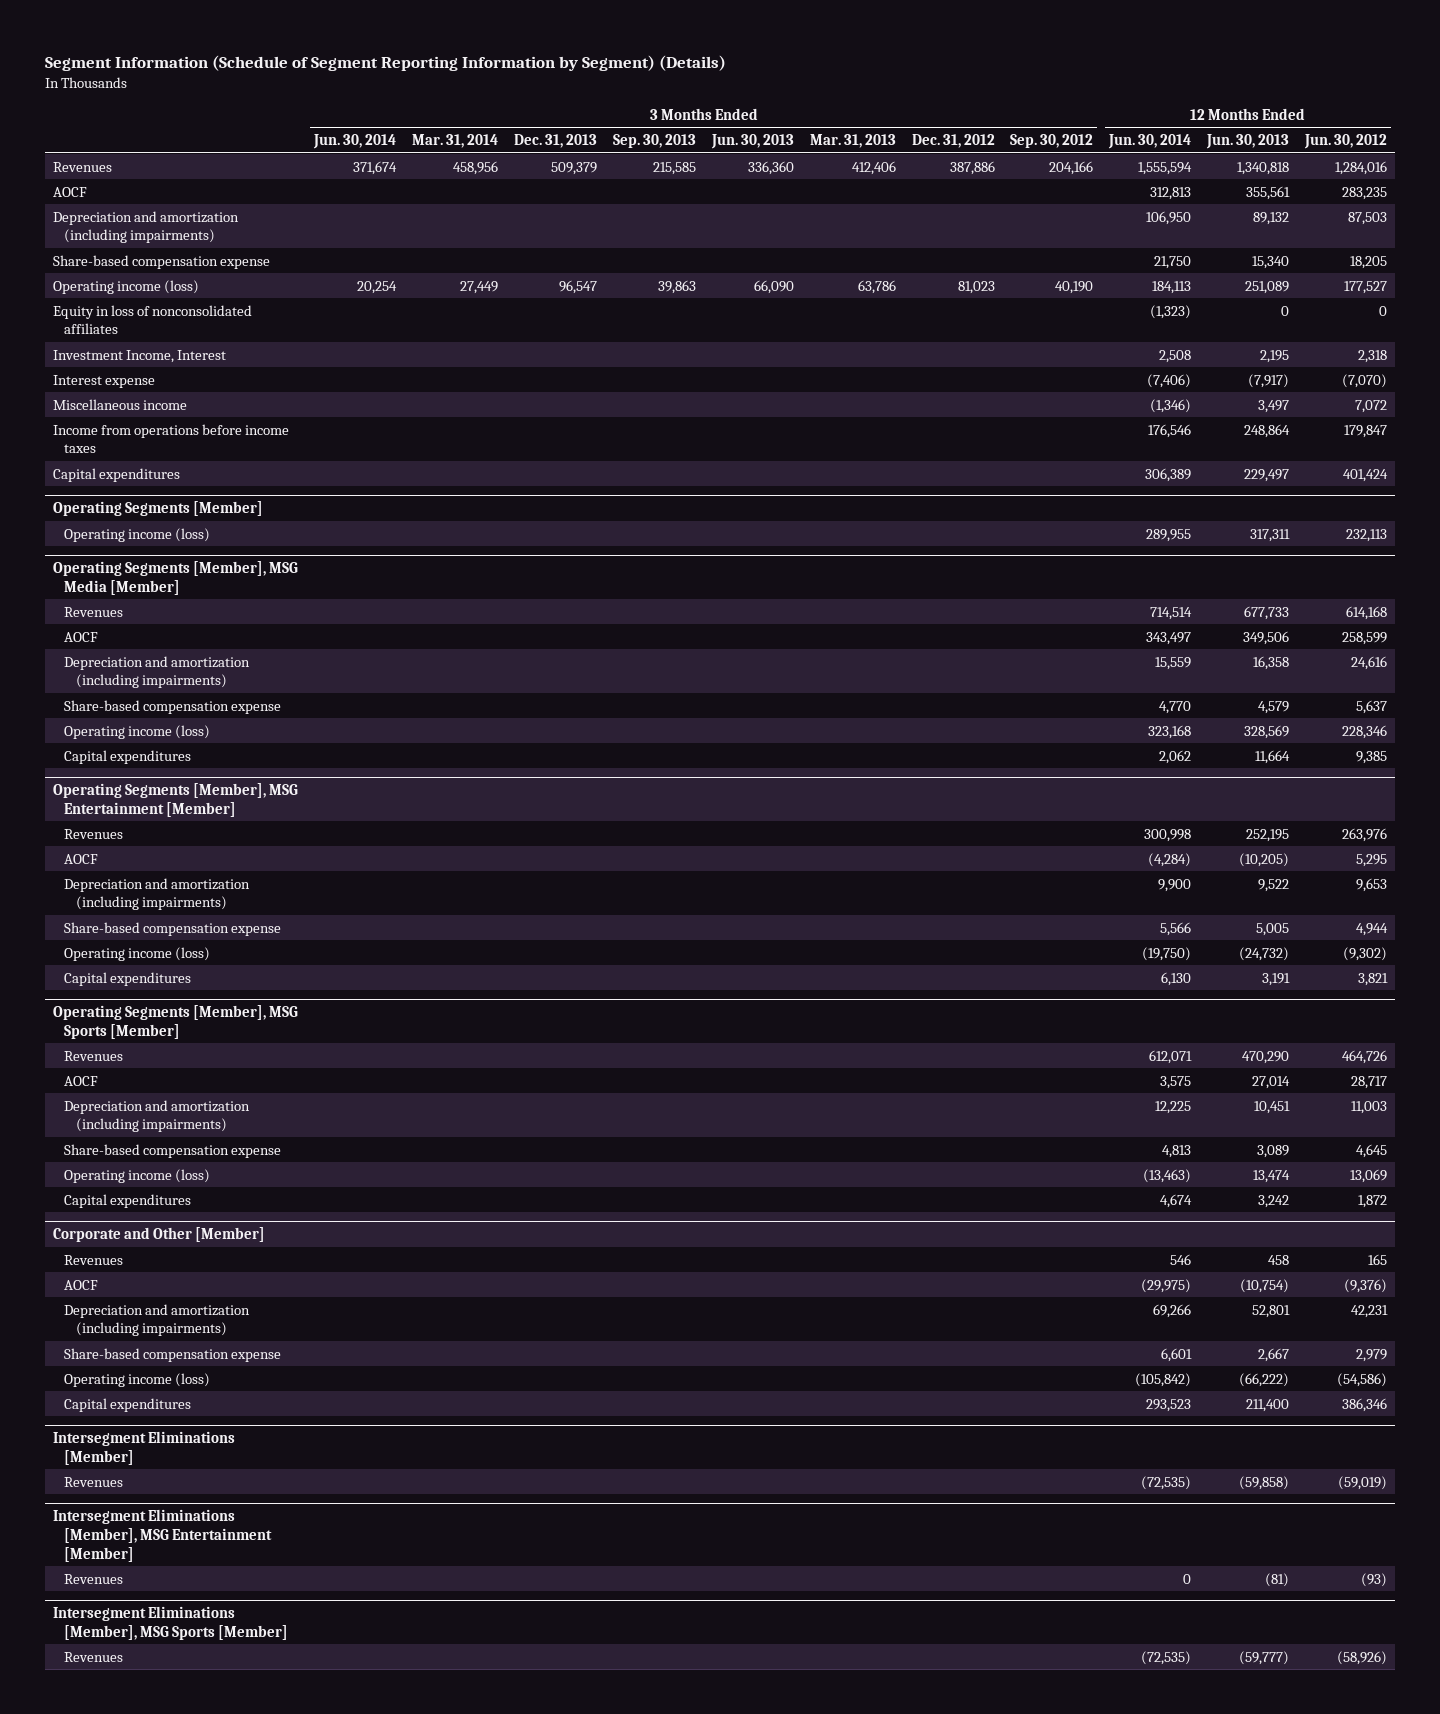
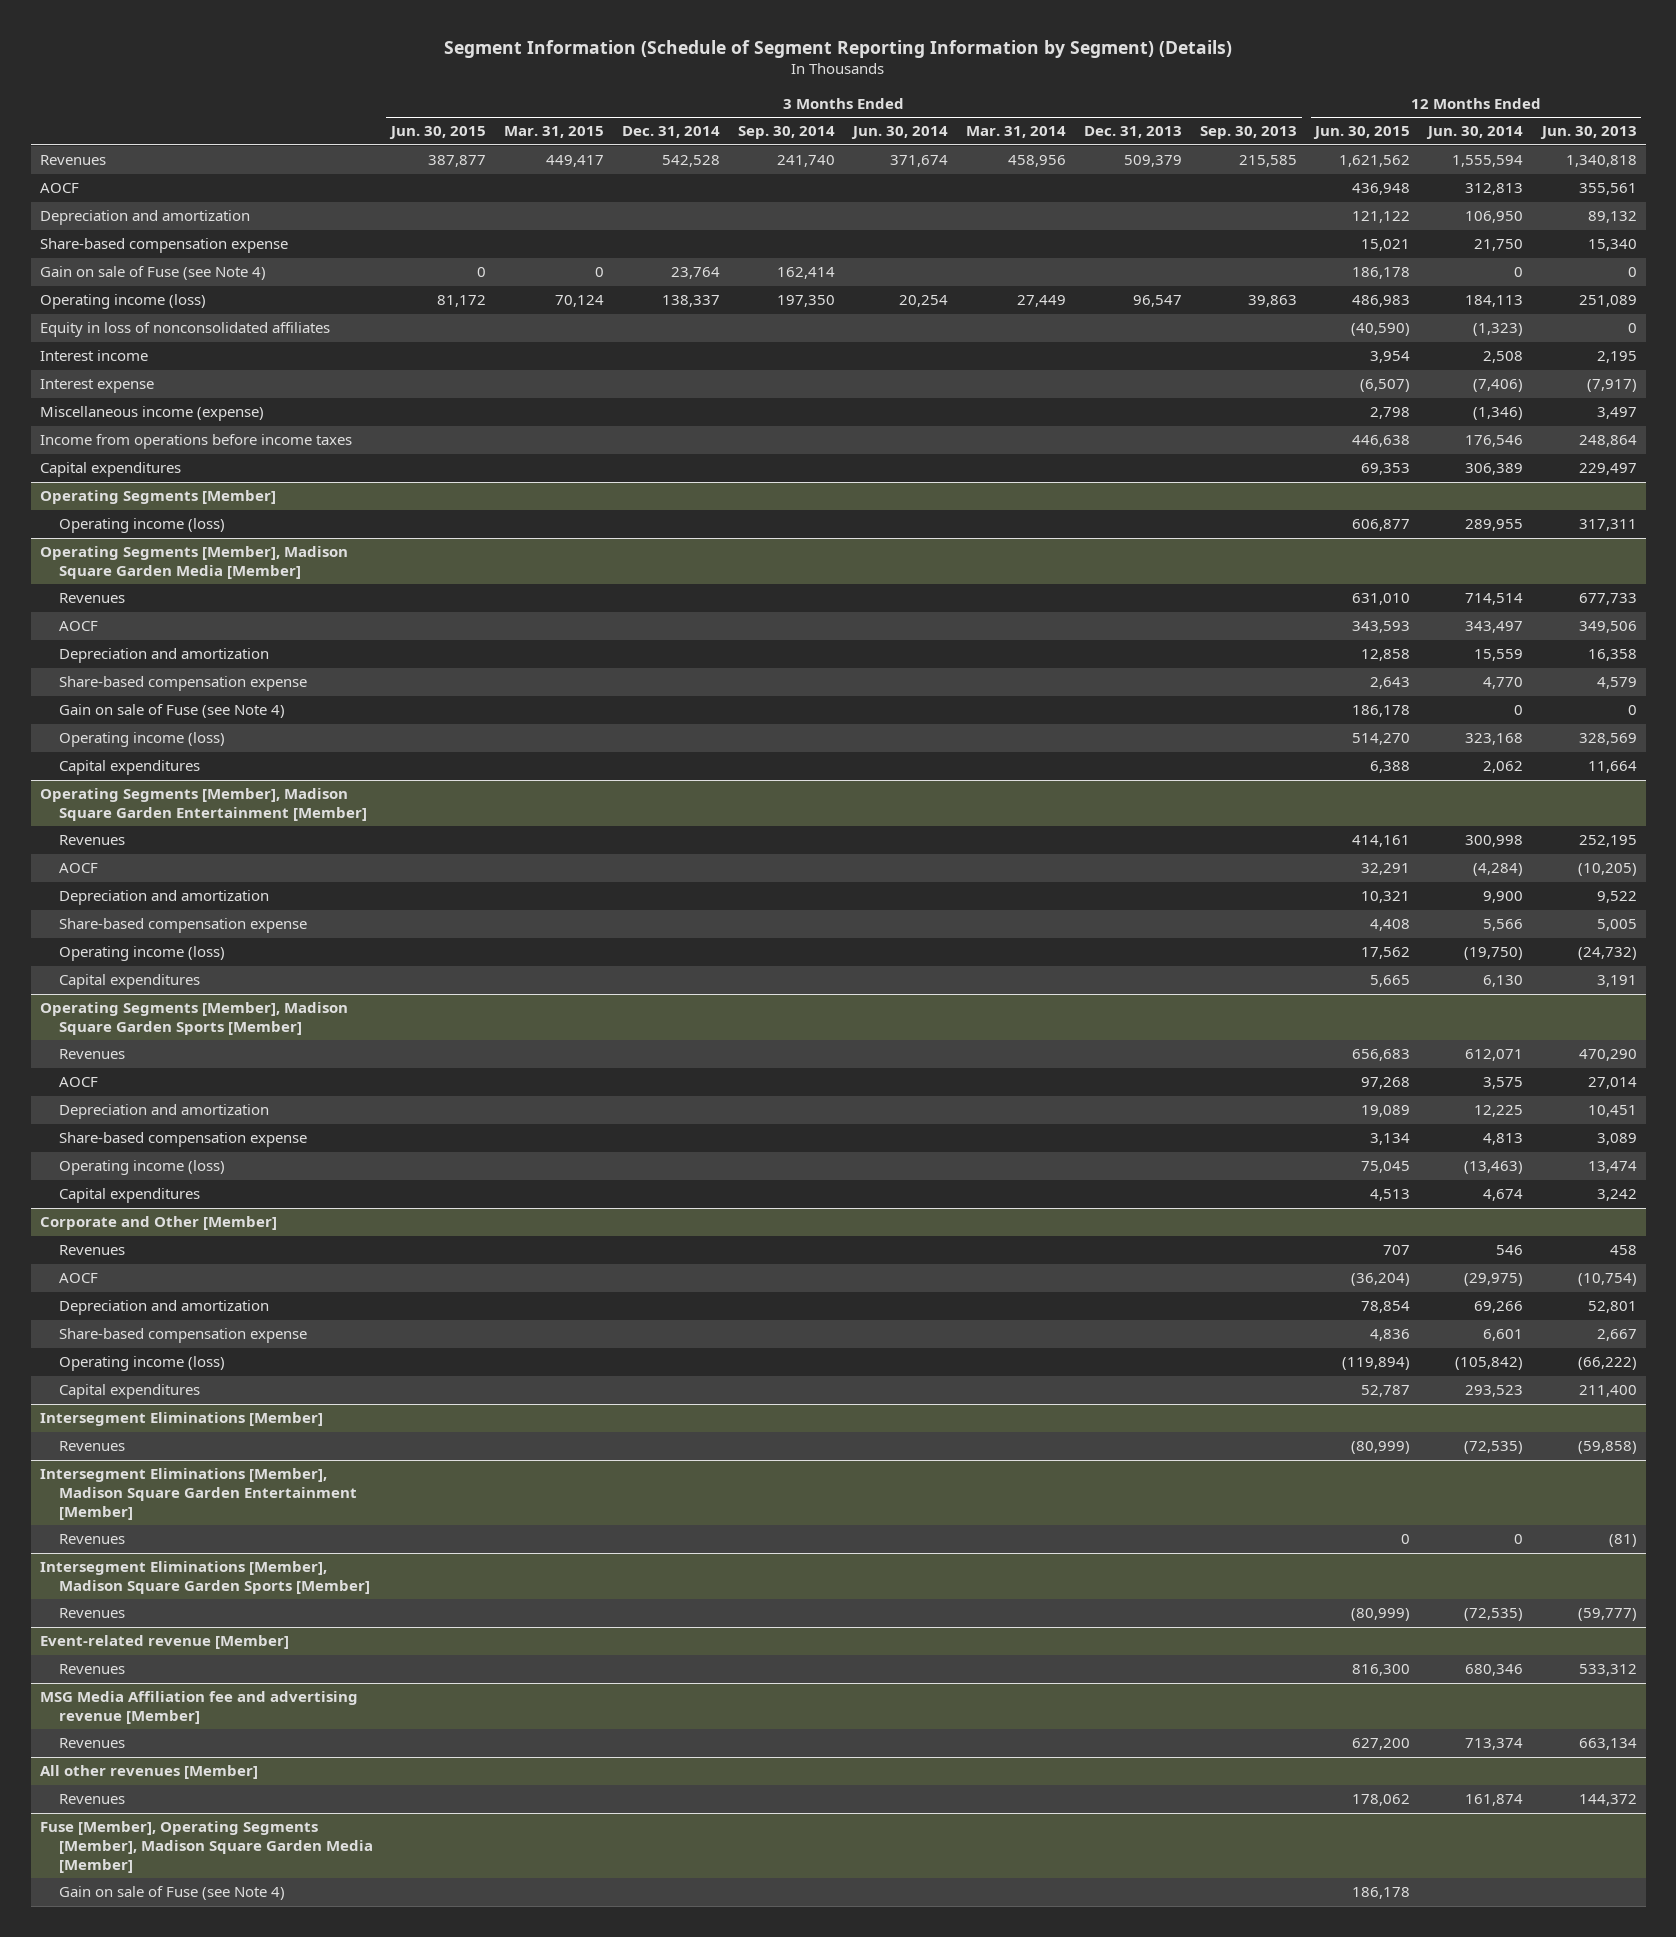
- | 3 Months Ended Jun. 30, 2014 | 3 Months Ended Mar. 31, 2014 | 3 Months Ended Dec. 31, 2013 | 3 Months Ended Sep. 30, 2013 | 3 Months Ended Jun. 30, 2013 | 3 Months Ended Mar. 31, 2013 | 3 Months Ended Dec. 31, 2012 | 3 Months Ended Sep. 30, 2012 | 12 Months Ended Jun. 30, 2014 | 12 Months Ended Jun. 30, 2013 | 12 Months Ended Jun. 30, 2012
+ | 3 Months Ended Jun. 30, 2015 | 3 Months Ended Mar. 31, 2015 | 3 Months Ended Dec. 31, 2014 | 3 Months Ended Sep. 30, 2014 | 3 Months Ended Jun. 30, 2014 | 3 Months Ended Mar. 31, 2014 | 3 Months Ended Dec. 31, 2013 | 3 Months Ended Sep. 30, 2013 | 12 Months Ended Jun. 30, 2015 | 12 Months Ended Jun. 30, 2014 | 12 Months Ended Jun. 30, 2013
- Depreciation and amortization (including impairments) | | | | | | | | | 106,950 | 89,132 | 87,503
+ Depreciation and amortization | | | | | | | | | 121,122 | 106,950 | 89,132
+ Gain on sale of Fuse (see Note 4) | 0 | 0 | 23,764 | 162,414 | | | | | 186,178 | 0 | 0
- Investment Income, Interest | | | | | | | | | 2,508 | 2,195 | 2,318
+ Interest income | | | | | | | | | 3,954 | 2,508 | 2,195
- Miscellaneous income | | | | | | | | | (1,346) | 3,497 | 7,072
+ Miscellaneous income (expense) | | | | | | | | | 2,798 | (1,346) | 3,497
- Operating Segments [Member], MSG Media [Member]
+ Operating Segments [Member], Madison Square Garden Media [Member]
- Depreciation and amortization (including impairments) | | | | | | | | | 15,559 | 16,358 | 24,616
+ Depreciation and amortization | | | | | | | | | 12,858 | 15,559 | 16,358
+ Gain on sale of Fuse (see Note 4) | | | | | | | | | 186,178 | 0 | 0
- Operating Segments [Member], MSG Entertainment [Member]
+ Operating Segments [Member], Madison Square Garden Entertainment [Member]
- Depreciation and amortization (including impairments) | | | | | | | | | 9,900 | 9,522 | 9,653
+ Depreciation and amortization | | | | | | | | | 10,321 | 9,900 | 9,522
- Operating Segments [Member], MSG Sports [Member]
+ Operating Segments [Member], Madison Square Garden Sports [Member]
- Depreciation and amortization (including impairments) | | | | | | | | | 12,225 | 10,451 | 11,003
+ Depreciation and amortization | | | | | | | | | 19,089 | 12,225 | 10,451
@ Corporate and Other [Member]
- Depreciation and amortization (including impairments) | | | | | | | | | 69,266 | 52,801 | 42,231
+ Depreciation and amortization | | | | | | | | | 78,854 | 69,266 | 52,801
- Intersegment Eliminations [Member], MSG Entertainment [Member]
+ Intersegment Eliminations [Member], Madison Square Garden Entertainment [Member]
- Intersegment Eliminations [Member], MSG Sports [Member]
+ Intersegment Eliminations [Member], Madison Square Garden Sports [Member]
+ Event-related revenue [Member]
+ Revenues | | | | | | | | | 816,300 | 680,346 | 533,312
+ MSG Media Affiliation fee and advertising revenue [Member]
+ Revenues | | | | | | | | | 627,200 | 713,374 | 663,134
+ All other revenues [Member]
+ Revenues | | | | | | | | | 178,062 | 161,874 | 144,372
+ Fuse [Member], Operating Segments [Member], Madison Square Garden Media [Member]
+ Gain on sale of Fuse (see Note 4) | | | | | | | | | 186,178 | |

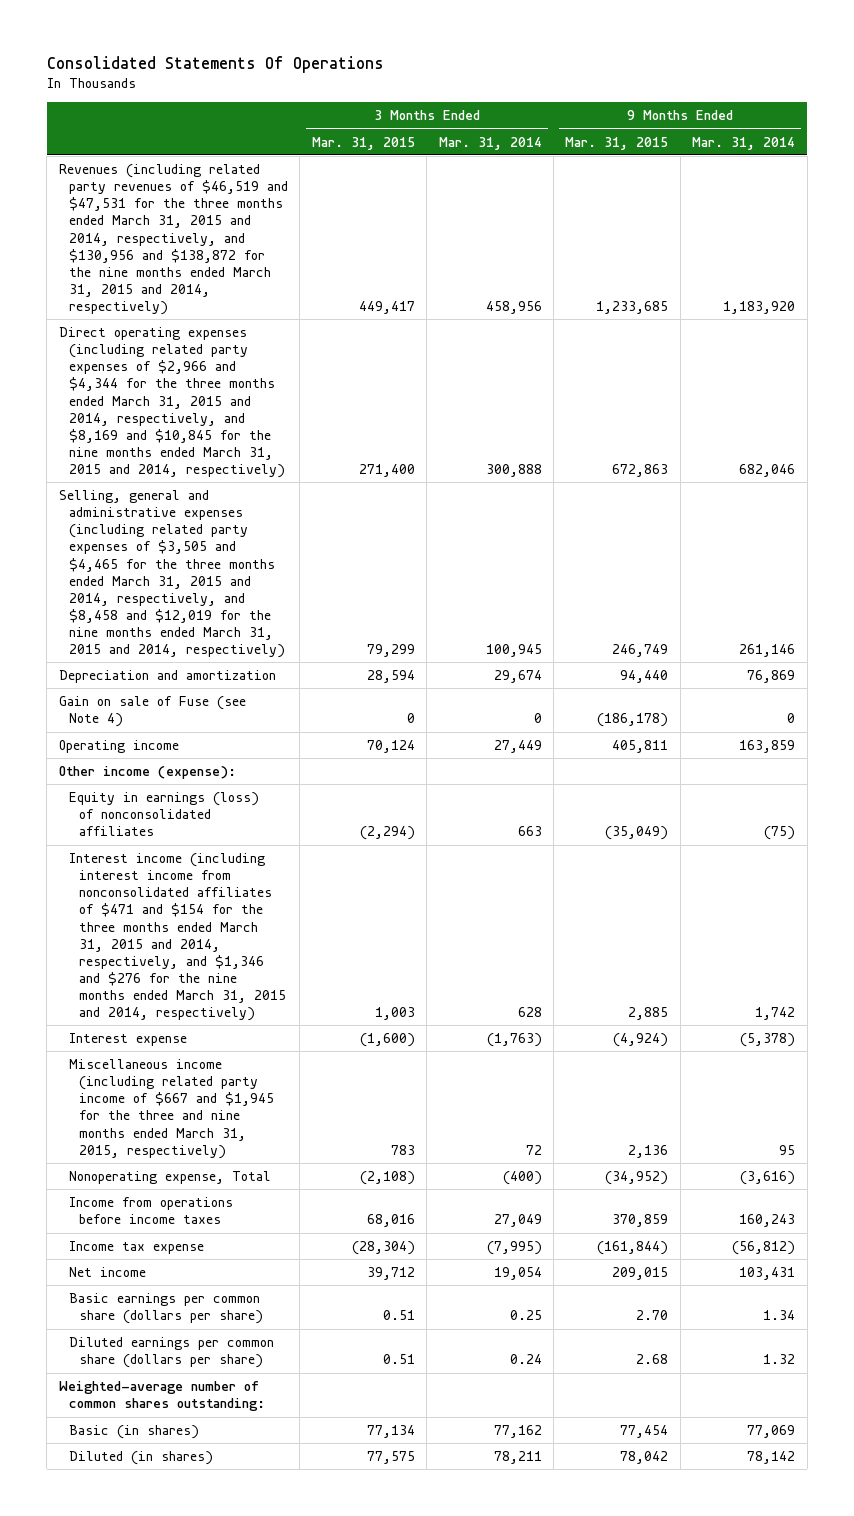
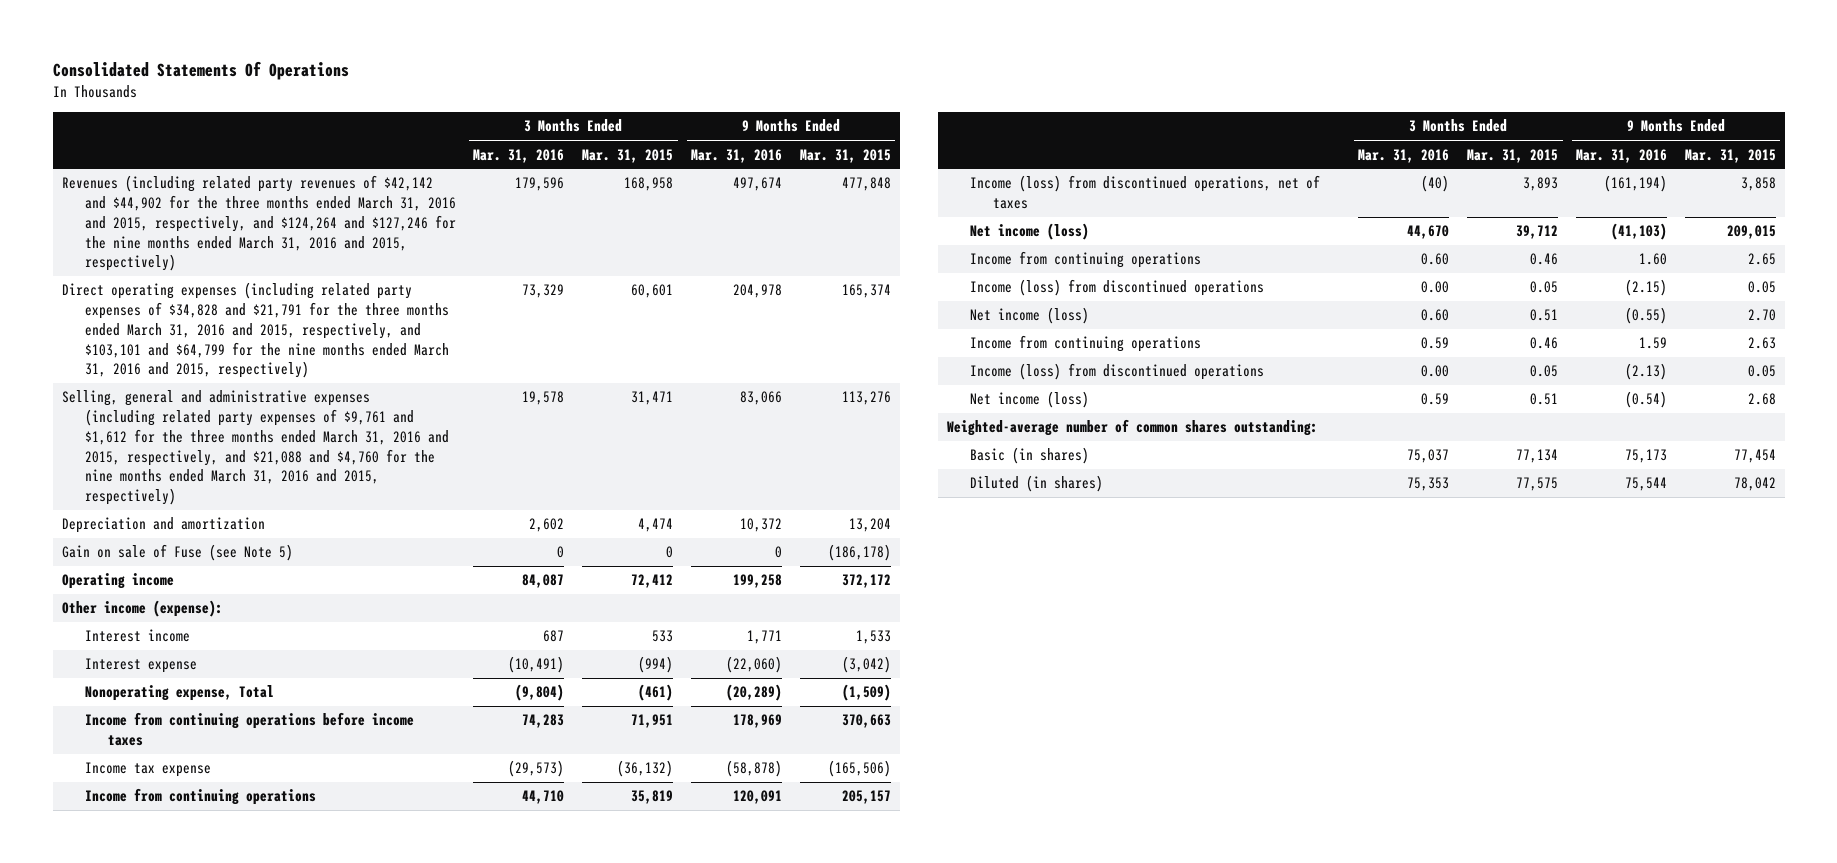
- | 3 Months Ended Mar. 31, 2015 | 3 Months Ended Mar. 31, 2014 | 9 Months Ended Mar. 31, 2015 | 9 Months Ended Mar. 31, 2014
+ | 3 Months Ended Mar. 31, 2016 | 3 Months Ended Mar. 31, 2015 | 9 Months Ended Mar. 31, 2016 | 9 Months Ended Mar. 31, 2015
- Revenues (including related party revenues of $46,519 and $47,531 for the three months ended March 31, 2015 and 2014, respectively, and $130,956 and $138,872 for the nine months ended March 31, 2015 and 2014, respectively) | 449,417 | 458,956 | 1,233,685 | 1,183,920
- Direct operating expenses (including related party expenses of $2,966 and $4,344 for the three months ended March 31, 2015 and 2014, respectively, and $8,169 and $10,845 for the nine months ended March 31, 2015 and 2014, respectively) | 271,400 | 300,888 | 672,863 | 682,046
- Selling, general and administrative expenses (including related party expenses of $3,505 and $4,465 for the three months ended March 31, 2015 and 2014, respectively, and $8,458 and $12,019 for the nine months ended March 31, 2015 and 2014, respectively) | 79,299 | 100,945 | 246,749 | 261,146
- Depreciation and amortization | 28,594 | 29,674 | 94,440 | 76,869
- Gain on sale of Fuse (see Note 4) | 0 | 0 | (186,178) | 0
- Operating income | 70,124 | 27,449 | 405,811 | 163,859
+ Revenues (including related party revenues of $42,142 and $44,902 for the three months ended March 31, 2016 and 2015, respectively, and $124,264 and $127,246 for the nine months ended March 31, 2016 and 2015, respectively) | 179,596 | 168,958 | 497,674 | 477,848
+ Direct operating expenses (including related party expenses of $34,828 and $21,791 for the three months ended March 31, 2016 and 2015, respectively, and $103,101 and $64,799 for the nine months ended March 31, 2016 and 2015, respectively) | 73,329 | 60,601 | 204,978 | 165,374
+ Selling, general and administrative expenses (including related party expenses of $9,761 and $1,612 for the three months ended March 31, 2016 and 2015, respectively, and $21,088 and $4,760 for the nine months ended March 31, 2016 and 2015, respectively) | 19,578 | 31,471 | 83,066 | 113,276
+ Depreciation and amortization | 2,602 | 4,474 | 10,372 | 13,204
+ Gain on sale of Fuse (see Note 5) | 0 | 0 | 0 | (186,178)
+ Operating income | 84,087 | 72,412 | 199,258 | 372,172
- Equity in earnings (loss) of nonconsolidated affiliates | (2,294) | 663 | (35,049) | (75)
- Interest income (including interest income from nonconsolidated affiliates of $471 and $154 for the three months ended March 31, 2015 and 2014, respectively, and $1,346 and $276 for the nine months ended March 31, 2015 and 2014, respectively) | 1,003 | 628 | 2,885 | 1,742
- Interest expense | (1,600) | (1,763) | (4,924) | (5,378)
- Miscellaneous income (including related party income of $667 and $1,945 for the three and nine months ended March 31, 2015, respectively) | 783 | 72 | 2,136 | 95
- Nonoperating expense, Total | (2,108) | (400) | (34,952) | (3,616)
- Income from operations before income taxes | 68,016 | 27,049 | 370,859 | 160,243
- Income tax expense | (28,304) | (7,995) | (161,844) | (56,812)
- Net income | 39,712 | 19,054 | 209,015 | 103,431
- Basic earnings per common share (dollars per share) | 0.51 | 0.25 | 2.70 | 1.34
- Diluted earnings per common share (dollars per share) | 0.51 | 0.24 | 2.68 | 1.32
+ Interest income | 687 | 533 | 1,771 | 1,533
+ Interest expense | (10,491) | (994) | (22,060) | (3,042)
+ Nonoperating expense, Total | (9,804) | (461) | (20,289) | (1,509)
+ Income from continuing operations before income taxes | 74,283 | 71,951 | 178,969 | 370,663
+ Income tax expense | (29,573) | (36,132) | (58,878) | (165,506)
+ Income from continuing operations | 44,710 | 35,819 | 120,091 | 205,157
+ Income (loss) from discontinued operations, net of taxes | (40) | 3,893 | (161,194) | 3,858
+ Net income (loss) | 44,670 | 39,712 | (41,103) | 209,015
+ Income from continuing operations | 0.60 | 0.46 | 1.60 | 2.65
+ Income (loss) from discontinued operations | 0.00 | 0.05 | (2.15) | 0.05
+ Net income (loss) | 0.60 | 0.51 | (0.55) | 2.70
+ Income from continuing operations | 0.59 | 0.46 | 1.59 | 2.63
+ Income (loss) from discontinued operations | 0.00 | 0.05 | (2.13) | 0.05
+ Net income (loss) | 0.59 | 0.51 | (0.54) | 2.68

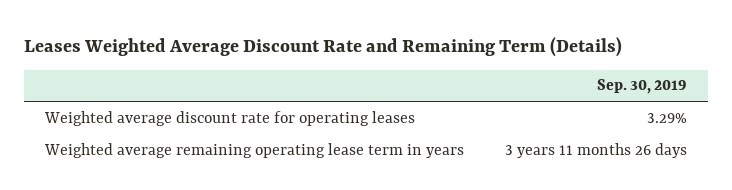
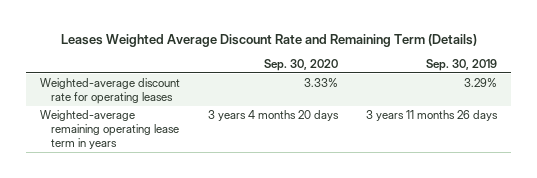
- | Sep. 30, 2019
+ | Sep. 30, 2020 | Sep. 30, 2019
- Weighted average discount rate for operating leases | 3.29%
- Weighted average remaining operating lease term in years | 3 years 11 months 26 days
+ Weighted-average discount rate for operating leases | 3.33% | 3.29%
+ Weighted-average remaining operating lease term in years | 3 years 4 months 20 days | 3 years 11 months 26 days

